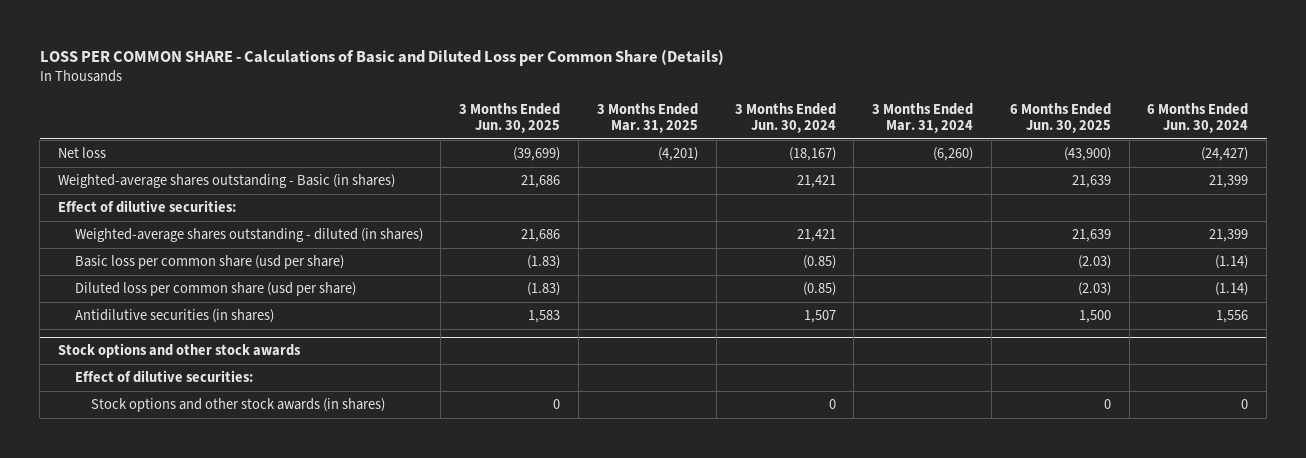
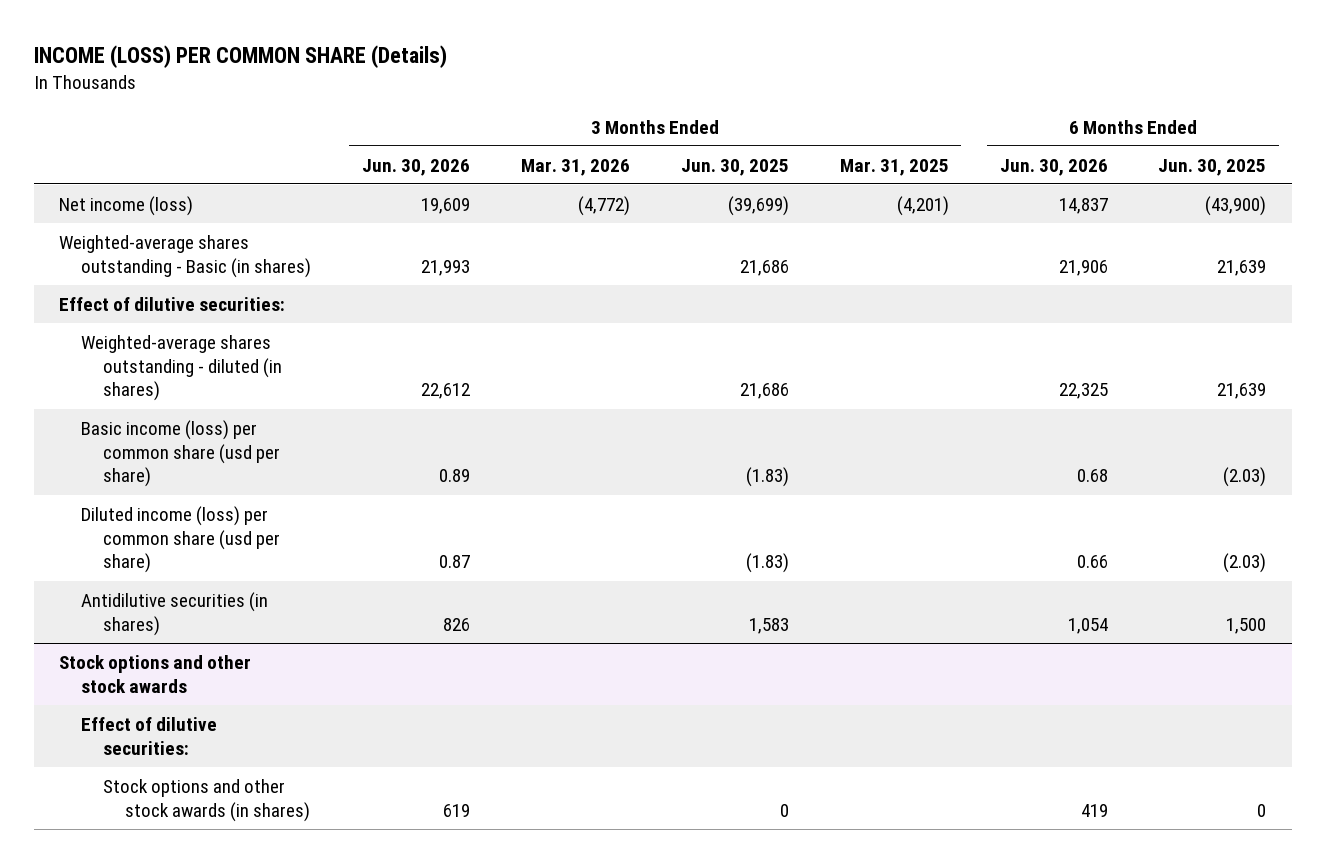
- LOSS PER COMMON SHARE - Calculations of Basic and Diluted Loss per Common Share (Details)
+ INCOME (LOSS) PER COMMON SHARE (Details)
- | 3 Months Ended Jun. 30, 2025 | 3 Months Ended Mar. 31, 2025 | 3 Months Ended Jun. 30, 2024 | 3 Months Ended Mar. 31, 2024 | 6 Months Ended Jun. 30, 2025 | 6 Months Ended Jun. 30, 2024
+ | 3 Months Ended Jun. 30, 2026 | 3 Months Ended Mar. 31, 2026 | 3 Months Ended Jun. 30, 2025 | 3 Months Ended Mar. 31, 2025 | 6 Months Ended Jun. 30, 2026 | 6 Months Ended Jun. 30, 2025
- Net loss | (39,699) | (4,201) | (18,167) | (6,260) | (43,900) | (24,427)
+ Net income (loss) | 19,609 | (4,772) | (39,699) | (4,201) | 14,837 | (43,900)
- Basic loss per common share (usd per share) | (1.83) | | (0.85) | | (2.03) | (1.14)
- Diluted loss per common share (usd per share) | (1.83) | | (0.85) | | (2.03) | (1.14)
+ Basic income (loss) per common share (usd per share) | 0.89 | | (1.83) | | 0.68 | (2.03)
+ Diluted income (loss) per common share (usd per share) | 0.87 | | (1.83) | | 0.66 | (2.03)

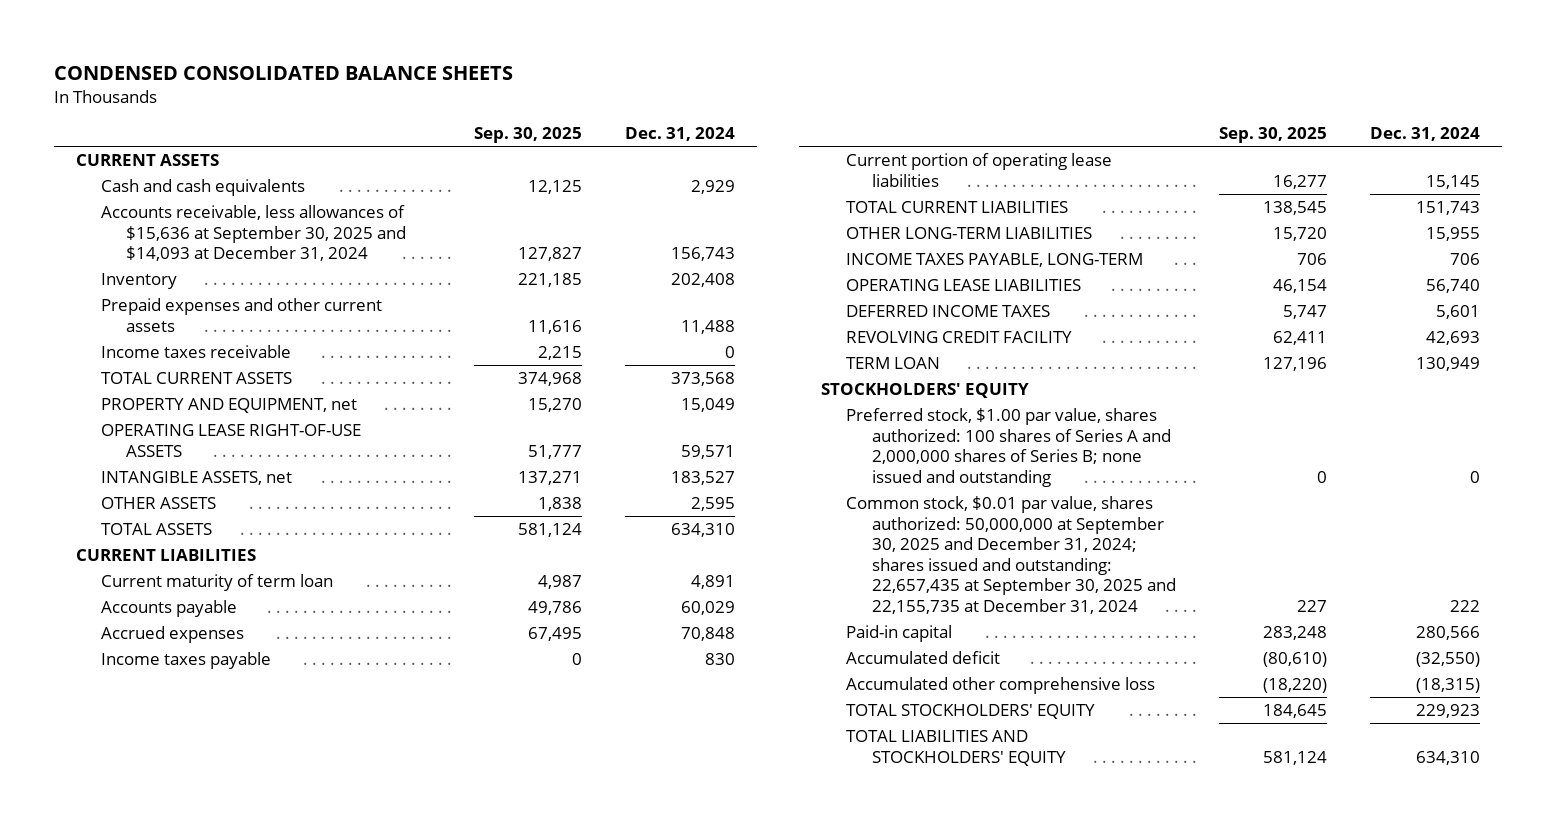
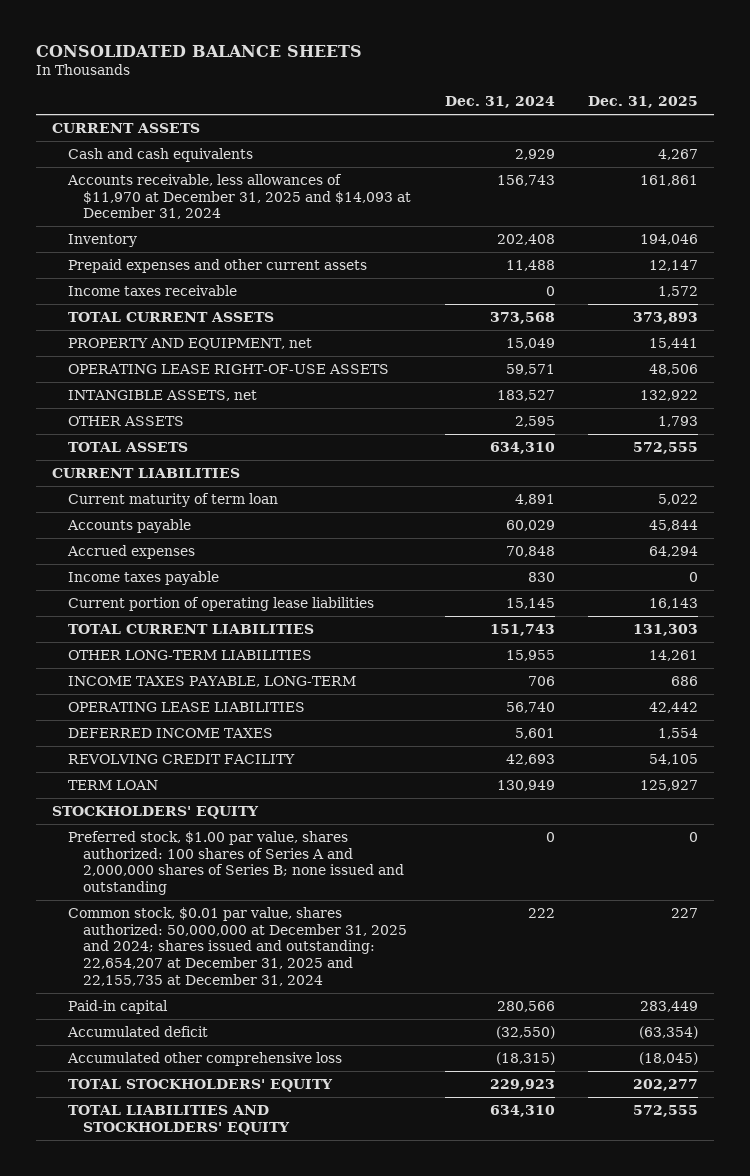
- CONDENSED CONSOLIDATED BALANCE SHEETS
+ CONSOLIDATED BALANCE SHEETS
- | Sep. 30, 2025 | Dec. 31, 2024
+ | Dec. 31, 2024 | Dec. 31, 2025
- Accounts receivable, less allowances of $15,636 at September 30, 2025 and $14,093 at December 31, 2024 | 127,827 | 156,743
+ Accounts receivable, less allowances of $11,970 at December 31, 2025 and $14,093 at December 31, 2024 | 156,743 | 161,861
- Common stock, $0.01 par value, shares authorized: 50,000,000 at September 30, 2025 and December 31, 2024; shares issued and outstanding: 22,657,435 at September 30, 2025 and 22,155,735 at December 31, 2024 | 227 | 222
+ Common stock, $0.01 par value, shares authorized: 50,000,000 at December 31, 2025 and 2024; shares issued and outstanding: 22,654,207 at December 31, 2025 and 22,155,735 at December 31, 2024 | 222 | 227

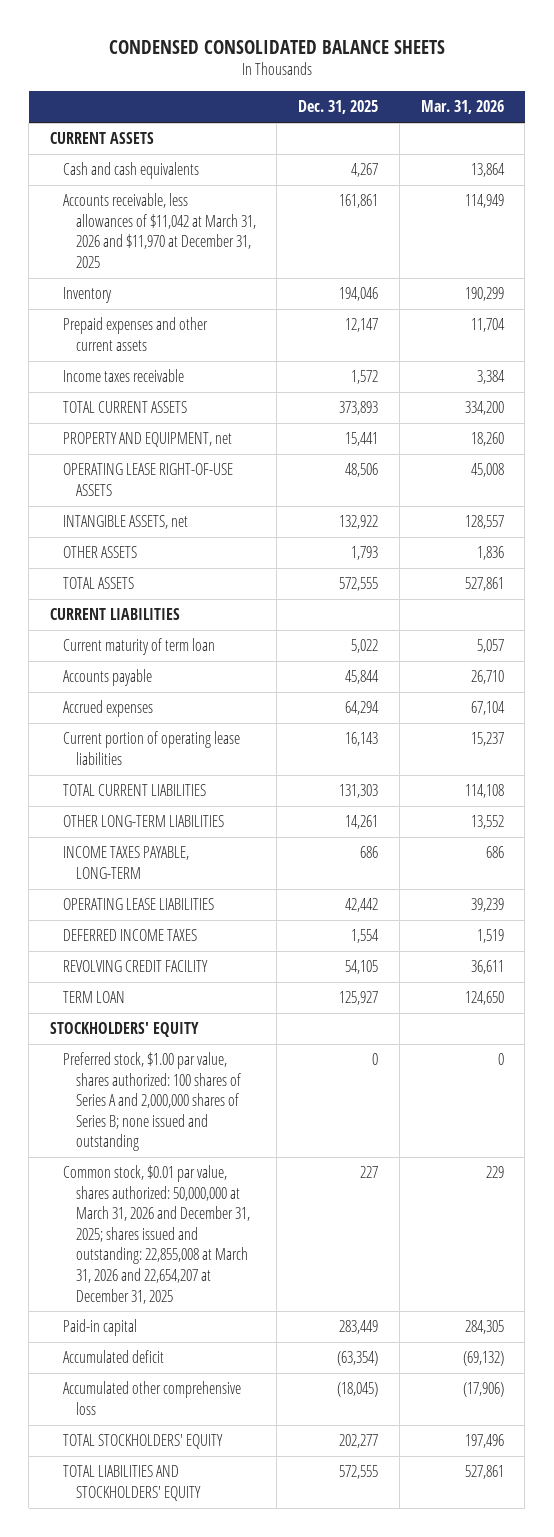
- CONSOLIDATED BALANCE SHEETS
+ CONDENSED CONSOLIDATED BALANCE SHEETS
- | Dec. 31, 2024 | Dec. 31, 2025
+ | Dec. 31, 2025 | Mar. 31, 2026
- Accounts receivable, less allowances of $11,970 at December 31, 2025 and $14,093 at December 31, 2024 | 156,743 | 161,861
+ Accounts receivable, less allowances of $11,042 at March 31, 2026 and $11,970 at December 31, 2025 | 161,861 | 114,949
- Income taxes payable | 830 | 0
- Common stock, $0.01 par value, shares authorized: 50,000,000 at December 31, 2025 and 2024; shares issued and outstanding: 22,654,207 at December 31, 2025 and 22,155,735 at December 31, 2024 | 222 | 227
+ Common stock, $0.01 par value, shares authorized: 50,000,000 at March 31, 2026 and December 31, 2025; shares issued and outstanding: 22,855,008 at March 31, 2026 and 22,654,207 at December 31, 2025 | 227 | 229

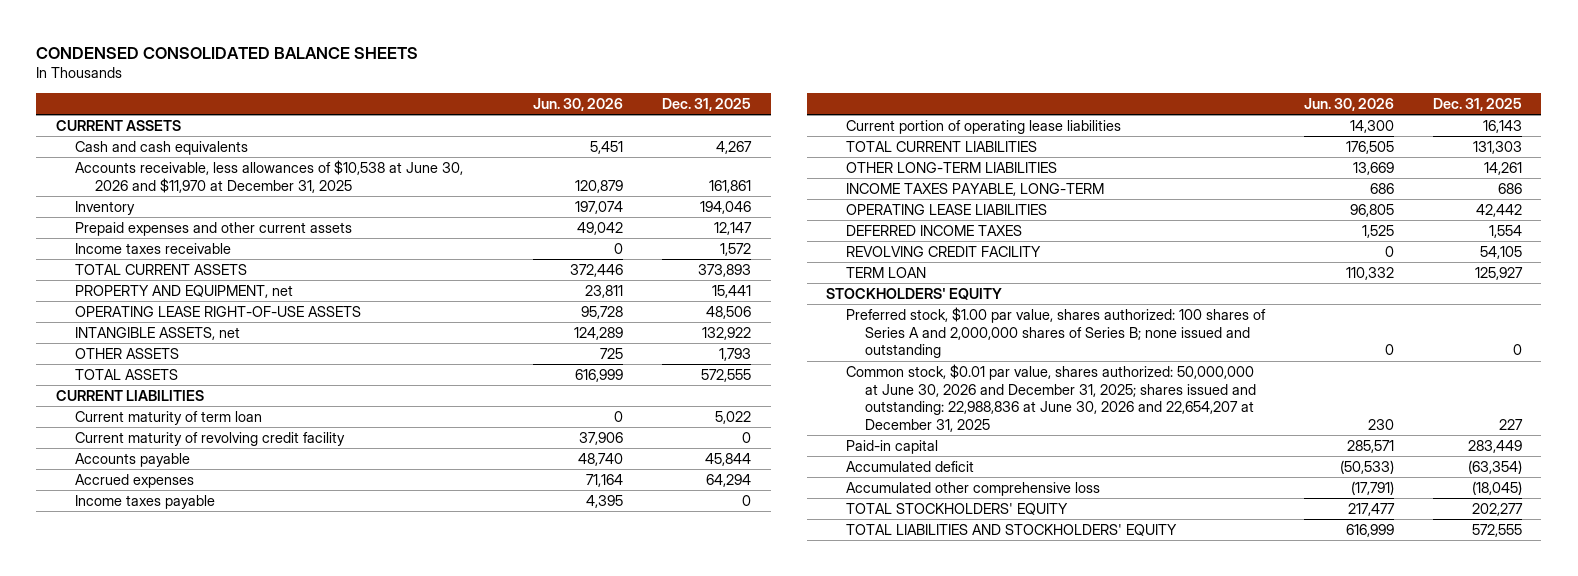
- | Dec. 31, 2025 | Mar. 31, 2026
+ | Jun. 30, 2026 | Dec. 31, 2025
- Accounts receivable, less allowances of $11,042 at March 31, 2026 and $11,970 at December 31, 2025 | 161,861 | 114,949
+ Accounts receivable, less allowances of $10,538 at June 30, 2026 and $11,970 at December 31, 2025 | 120,879 | 161,861
+ Current maturity of revolving credit facility | 37,906 | 0
+ Income taxes payable | 4,395 | 0
- Common stock, $0.01 par value, shares authorized: 50,000,000 at March 31, 2026 and December 31, 2025; shares issued and outstanding: 22,855,008 at March 31, 2026 and 22,654,207 at December 31, 2025 | 227 | 229
+ Common stock, $0.01 par value, shares authorized: 50,000,000 at June 30, 2026 and December 31, 2025; shares issued and outstanding: 22,988,836 at June 30, 2026 and 22,654,207 at December 31, 2025 | 230 | 227

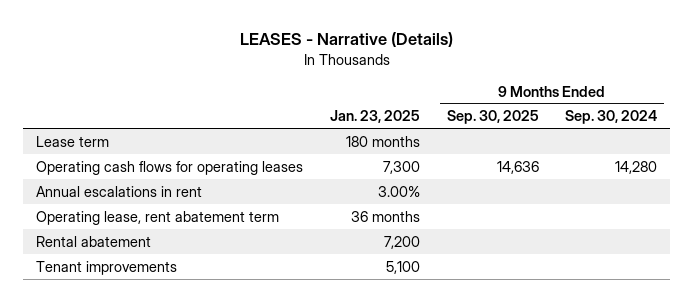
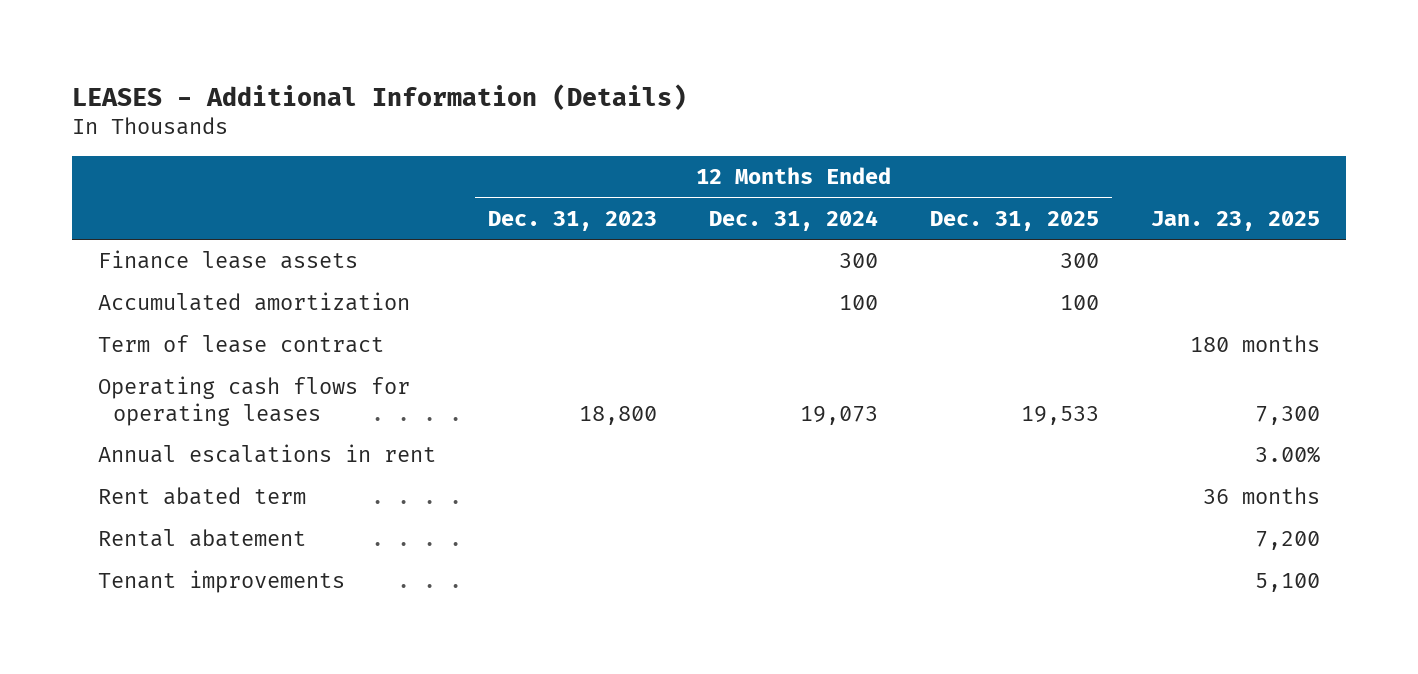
- LEASES - Narrative (Details)
+ LEASES - Additional Information (Details)
- | Jan. 23, 2025 | 9 Months Ended Sep. 30, 2025 | 9 Months Ended Sep. 30, 2024
+ | 12 Months Ended Dec. 31, 2023 | 12 Months Ended Dec. 31, 2024 | 12 Months Ended Dec. 31, 2025 | Jan. 23, 2025
- Lease term | 180 months | |
+ Finance lease assets | | 300 | 300 |
+ Accumulated amortization | | 100 | 100 |
+ Term of lease contract | | | | 180 months
- Operating lease, rent abatement term | 36 months | |
+ Rent abated term | | | | 36 months

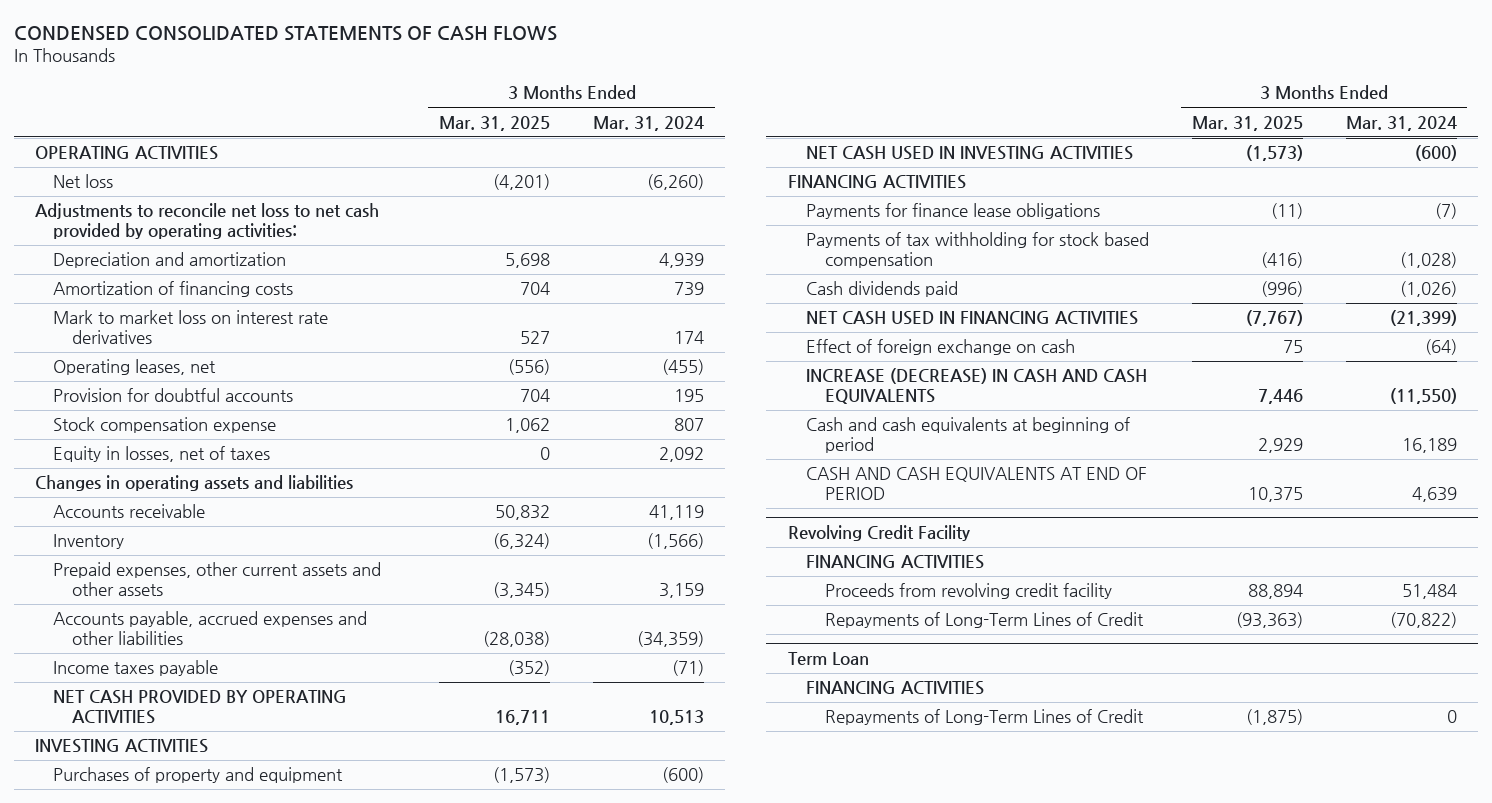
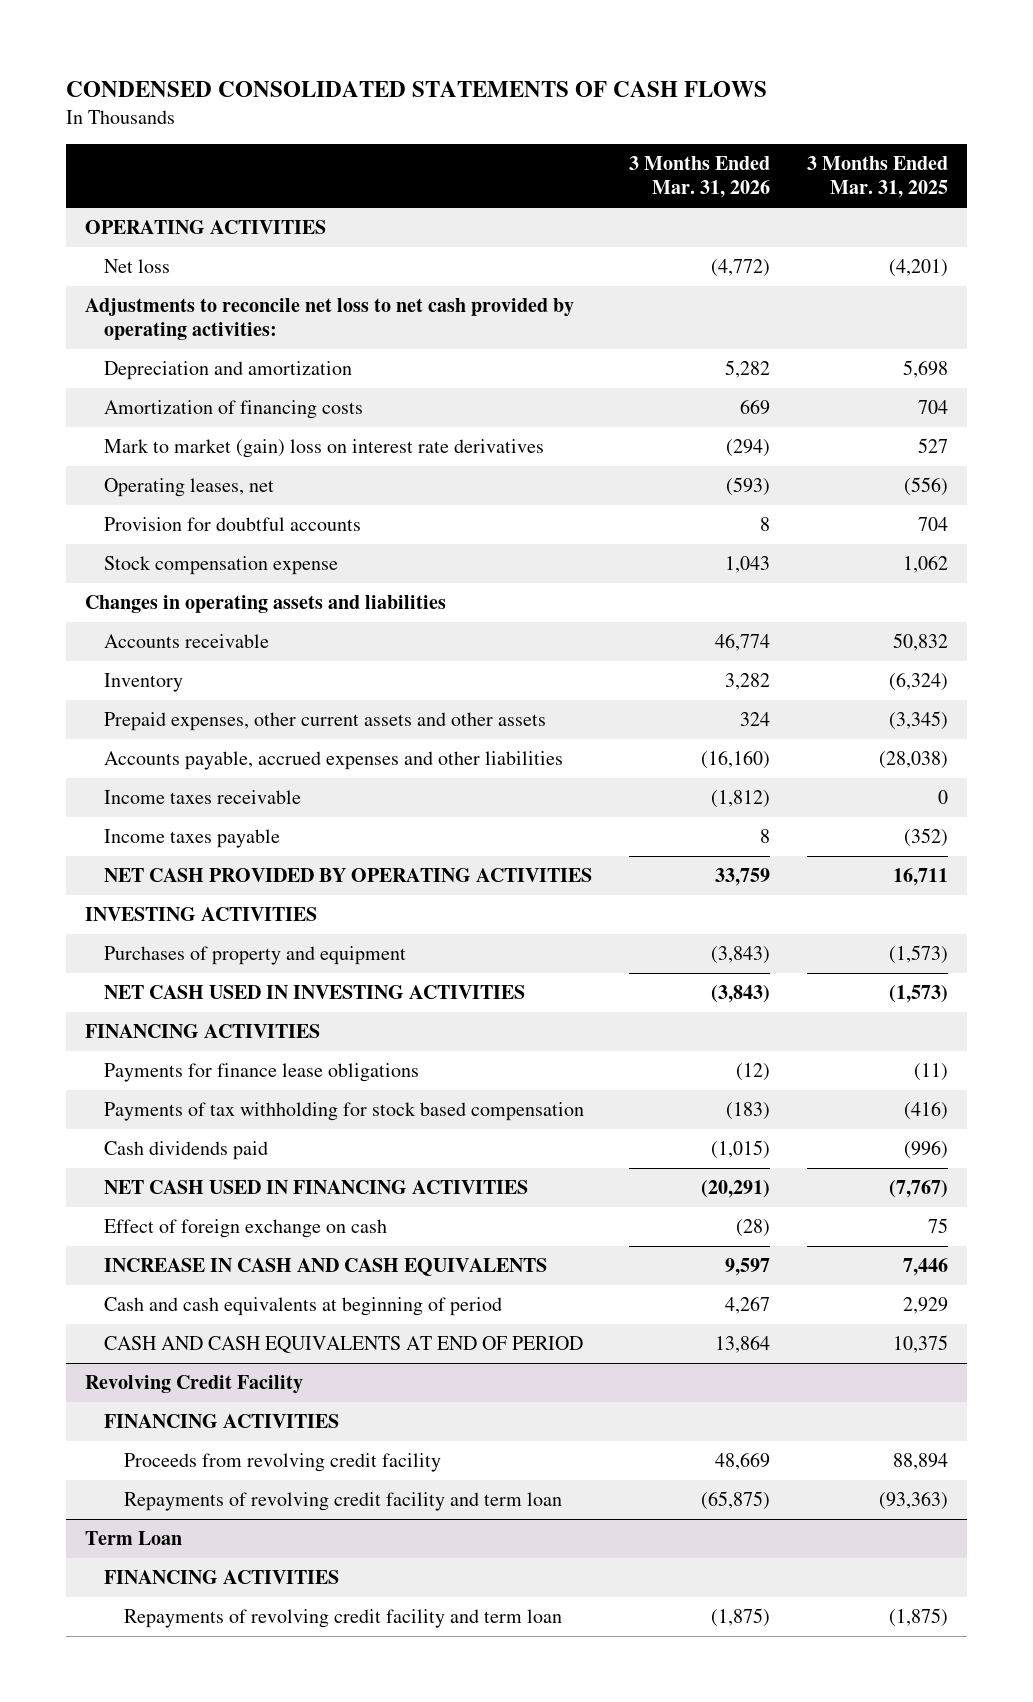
- | 3 Months Ended Mar. 31, 2025 | 3 Months Ended Mar. 31, 2024
+ | 3 Months Ended Mar. 31, 2026 | 3 Months Ended Mar. 31, 2025
- Mark to market loss on interest rate derivatives | 527 | 174
+ Mark to market (gain) loss on interest rate derivatives | (294) | 527
- Equity in losses, net of taxes | 0 | 2,092
+ Income taxes receivable | (1,812) | 0
- INCREASE (DECREASE) IN CASH AND CASH EQUIVALENTS | 7,446 | (11,550)
+ INCREASE IN CASH AND CASH EQUIVALENTS | 9,597 | 7,446
@ Revolving Credit Facility
- Repayments of Long-Term Lines of Credit | (93,363) | (70,822)
+ Repayments of revolving credit facility and term loan | (65,875) | (93,363)
@ Term Loan
- Repayments of Long-Term Lines of Credit | (1,875) | 0
+ Repayments of revolving credit facility and term loan | (1,875) | (1,875)

